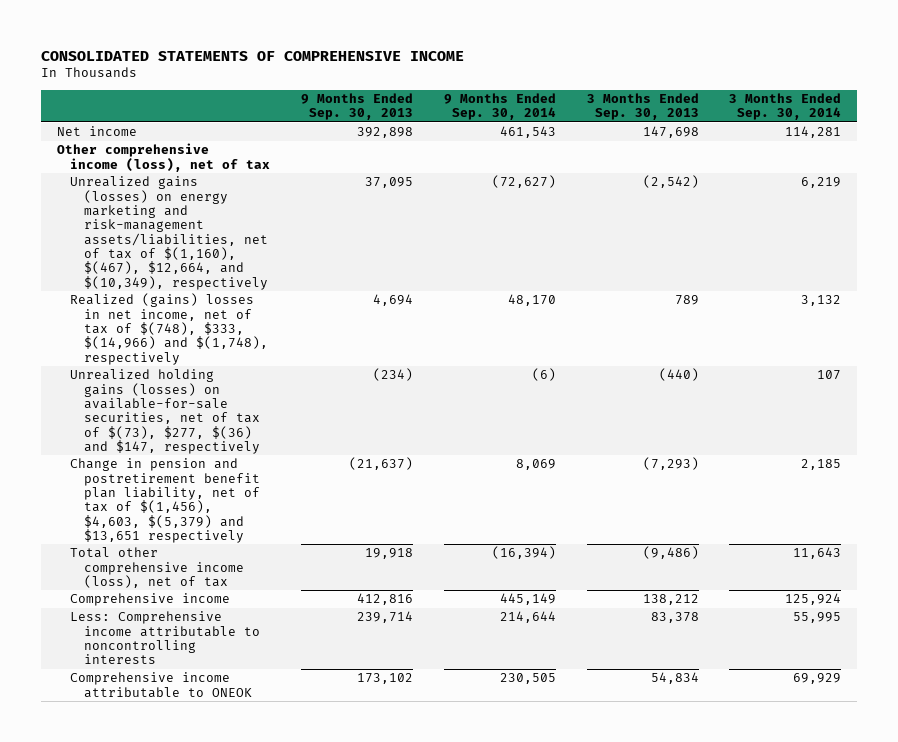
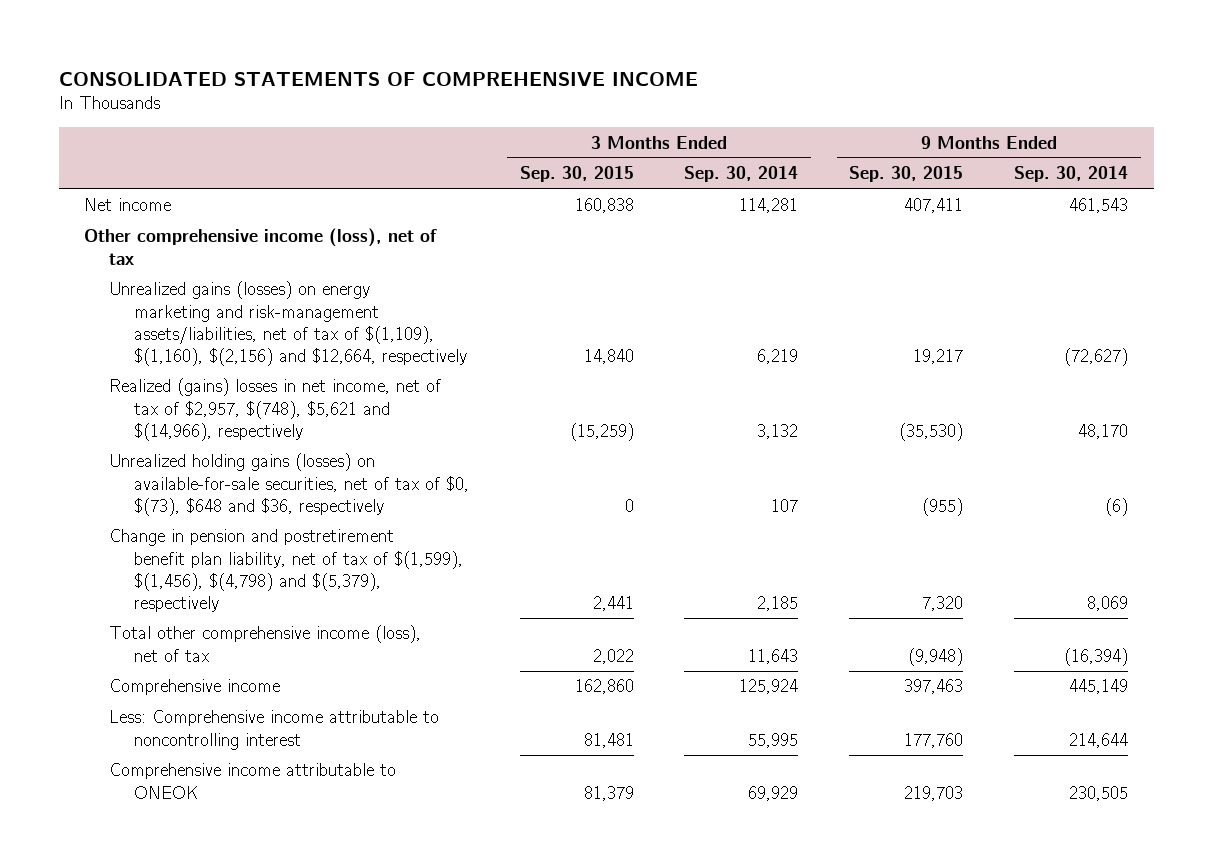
- | 9 Months Ended Sep. 30, 2013 | 9 Months Ended Sep. 30, 2014 | 3 Months Ended Sep. 30, 2013 | 3 Months Ended Sep. 30, 2014
+ | 3 Months Ended Sep. 30, 2015 | 3 Months Ended Sep. 30, 2014 | 9 Months Ended Sep. 30, 2015 | 9 Months Ended Sep. 30, 2014
- Unrealized gains (losses) on energy marketing and risk-management assets/liabilities, net of tax of $(1,160), $(467), $12,664, and $(10,349), respectively | 37,095 | (72,627) | (2,542) | 6,219
- Realized (gains) losses in net income, net of tax of $(748), $333, $(14,966) and $(1,748), respectively | 4,694 | 48,170 | 789 | 3,132
- Unrealized holding gains (losses) on available-for-sale securities, net of tax of $(73), $277, $(36) and $147, respectively | (234) | (6) | (440) | 107
- Change in pension and postretirement benefit plan liability, net of tax of $(1,456), $4,603, $(5,379) and $13,651 respectively | (21,637) | 8,069 | (7,293) | 2,185
+ Unrealized gains (losses) on energy marketing and risk-management assets/liabilities, net of tax of $(1,109), $(1,160), $(2,156) and $12,664, respectively | 14,840 | 6,219 | 19,217 | (72,627)
+ Realized (gains) losses in net income, net of tax of $2,957, $(748), $5,621 and $(14,966), respectively | (15,259) | 3,132 | (35,530) | 48,170
+ Unrealized holding gains (losses) on available-for-sale securities, net of tax of $0, $(73), $648 and $36, respectively | 0 | 107 | (955) | (6)
+ Change in pension and postretirement benefit plan liability, net of tax of $(1,599), $(1,456), $(4,798) and $(5,379), respectively | 2,441 | 2,185 | 7,320 | 8,069
- Less: Comprehensive income attributable to noncontrolling interests | 239,714 | 214,644 | 83,378 | 55,995
+ Less: Comprehensive income attributable to noncontrolling interest | 81,481 | 55,995 | 177,760 | 214,644

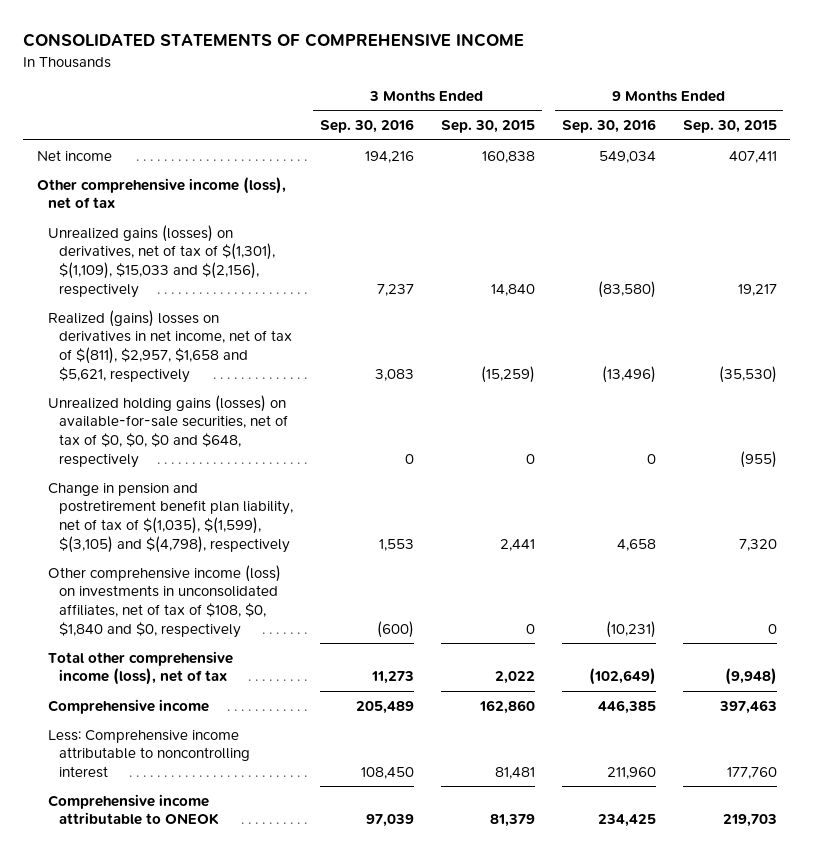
- | 3 Months Ended Sep. 30, 2015 | 3 Months Ended Sep. 30, 2014 | 9 Months Ended Sep. 30, 2015 | 9 Months Ended Sep. 30, 2014
+ | 3 Months Ended Sep. 30, 2016 | 3 Months Ended Sep. 30, 2015 | 9 Months Ended Sep. 30, 2016 | 9 Months Ended Sep. 30, 2015
- Unrealized gains (losses) on energy marketing and risk-management assets/liabilities, net of tax of $(1,109), $(1,160), $(2,156) and $12,664, respectively | 14,840 | 6,219 | 19,217 | (72,627)
- Realized (gains) losses in net income, net of tax of $2,957, $(748), $5,621 and $(14,966), respectively | (15,259) | 3,132 | (35,530) | 48,170
- Unrealized holding gains (losses) on available-for-sale securities, net of tax of $0, $(73), $648 and $36, respectively | 0 | 107 | (955) | (6)
- Change in pension and postretirement benefit plan liability, net of tax of $(1,599), $(1,456), $(4,798) and $(5,379), respectively | 2,441 | 2,185 | 7,320 | 8,069
+ Unrealized gains (losses) on derivatives, net of tax of $(1,301), $(1,109), $15,033 and $(2,156), respectively | 7,237 | 14,840 | (83,580) | 19,217
+ Realized (gains) losses on derivatives in net income, net of tax of $(811), $2,957, $1,658 and $5,621, respectively | 3,083 | (15,259) | (13,496) | (35,530)
+ Unrealized holding gains (losses) on available-for-sale securities, net of tax of $0, $0, $0 and $648, respectively | 0 | 0 | 0 | (955)
+ Change in pension and postretirement benefit plan liability, net of tax of $(1,035), $(1,599), $(3,105) and $(4,798), respectively | 1,553 | 2,441 | 4,658 | 7,320
+ Other comprehensive income (loss) on investments in unconsolidated affiliates, net of tax of $108, $0, $1,840 and $0, respectively | (600) | 0 | (10,231) | 0

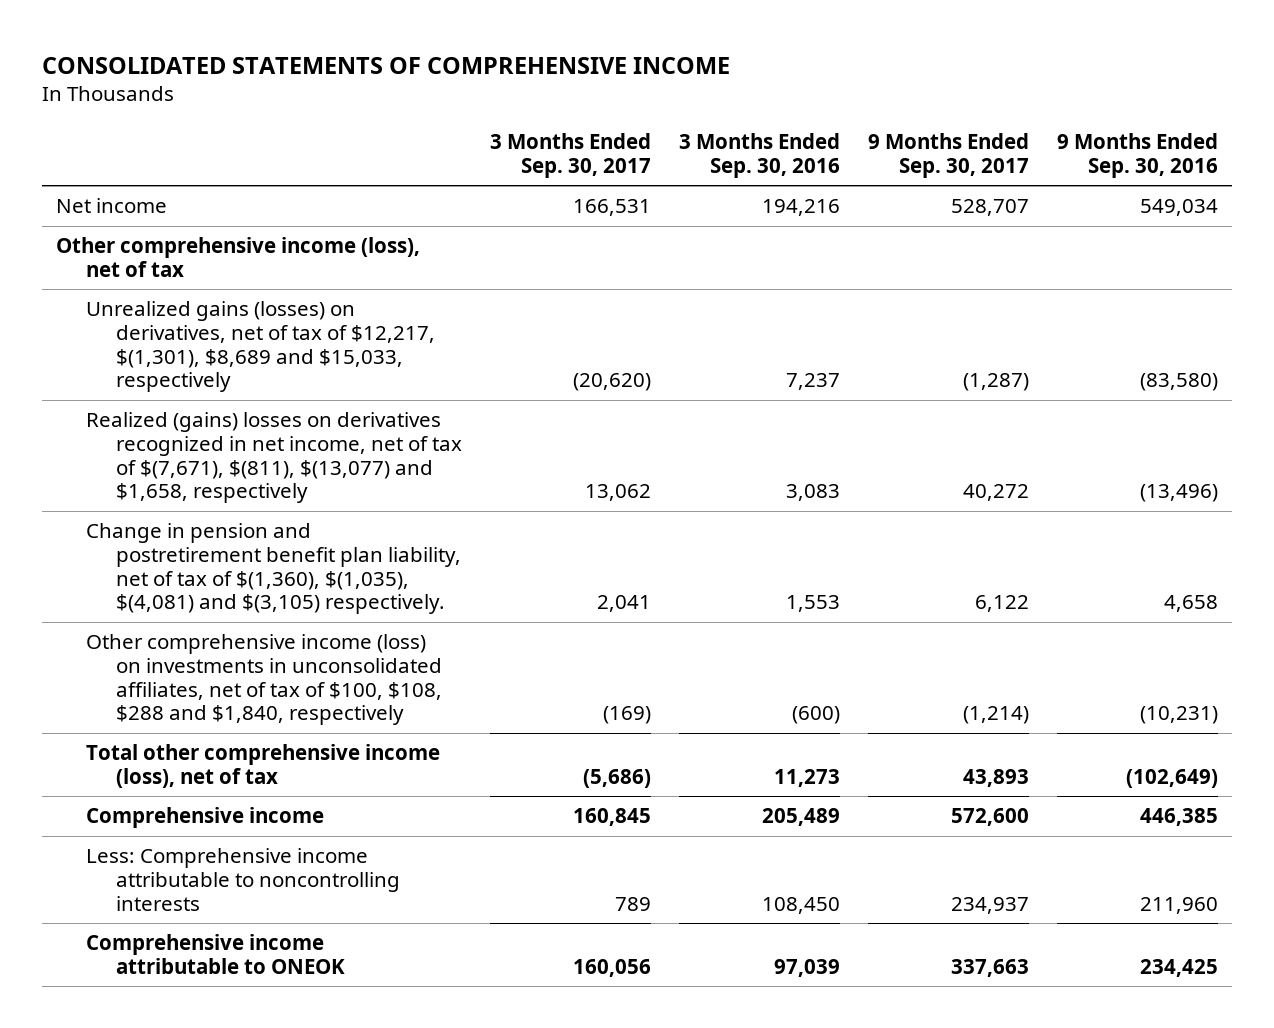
- | 3 Months Ended Sep. 30, 2016 | 3 Months Ended Sep. 30, 2015 | 9 Months Ended Sep. 30, 2016 | 9 Months Ended Sep. 30, 2015
+ | 3 Months Ended Sep. 30, 2017 | 3 Months Ended Sep. 30, 2016 | 9 Months Ended Sep. 30, 2017 | 9 Months Ended Sep. 30, 2016
- Unrealized gains (losses) on derivatives, net of tax of $(1,301), $(1,109), $15,033 and $(2,156), respectively | 7,237 | 14,840 | (83,580) | 19,217
- Realized (gains) losses on derivatives in net income, net of tax of $(811), $2,957, $1,658 and $5,621, respectively | 3,083 | (15,259) | (13,496) | (35,530)
- Unrealized holding gains (losses) on available-for-sale securities, net of tax of $0, $0, $0 and $648, respectively | 0 | 0 | 0 | (955)
- Change in pension and postretirement benefit plan liability, net of tax of $(1,035), $(1,599), $(3,105) and $(4,798), respectively | 1,553 | 2,441 | 4,658 | 7,320
- Other comprehensive income (loss) on investments in unconsolidated affiliates, net of tax of $108, $0, $1,840 and $0, respectively | (600) | 0 | (10,231) | 0
+ Unrealized gains (losses) on derivatives, net of tax of $12,217, $(1,301), $8,689 and $15,033, respectively | (20,620) | 7,237 | (1,287) | (83,580)
+ Realized (gains) losses on derivatives recognized in net income, net of tax of $(7,671), $(811), $(13,077) and $1,658, respectively | 13,062 | 3,083 | 40,272 | (13,496)
+ Change in pension and postretirement benefit plan liability, net of tax of $(1,360), $(1,035), $(4,081) and $(3,105) respectively. | 2,041 | 1,553 | 6,122 | 4,658
+ Other comprehensive income (loss) on investments in unconsolidated affiliates, net of tax of $100, $108, $288 and $1,840, respectively | (169) | (600) | (1,214) | (10,231)
- Less: Comprehensive income attributable to noncontrolling interest | 108,450 | 81,481 | 211,960 | 177,760
+ Less: Comprehensive income attributable to noncontrolling interests | 789 | 108,450 | 234,937 | 211,960

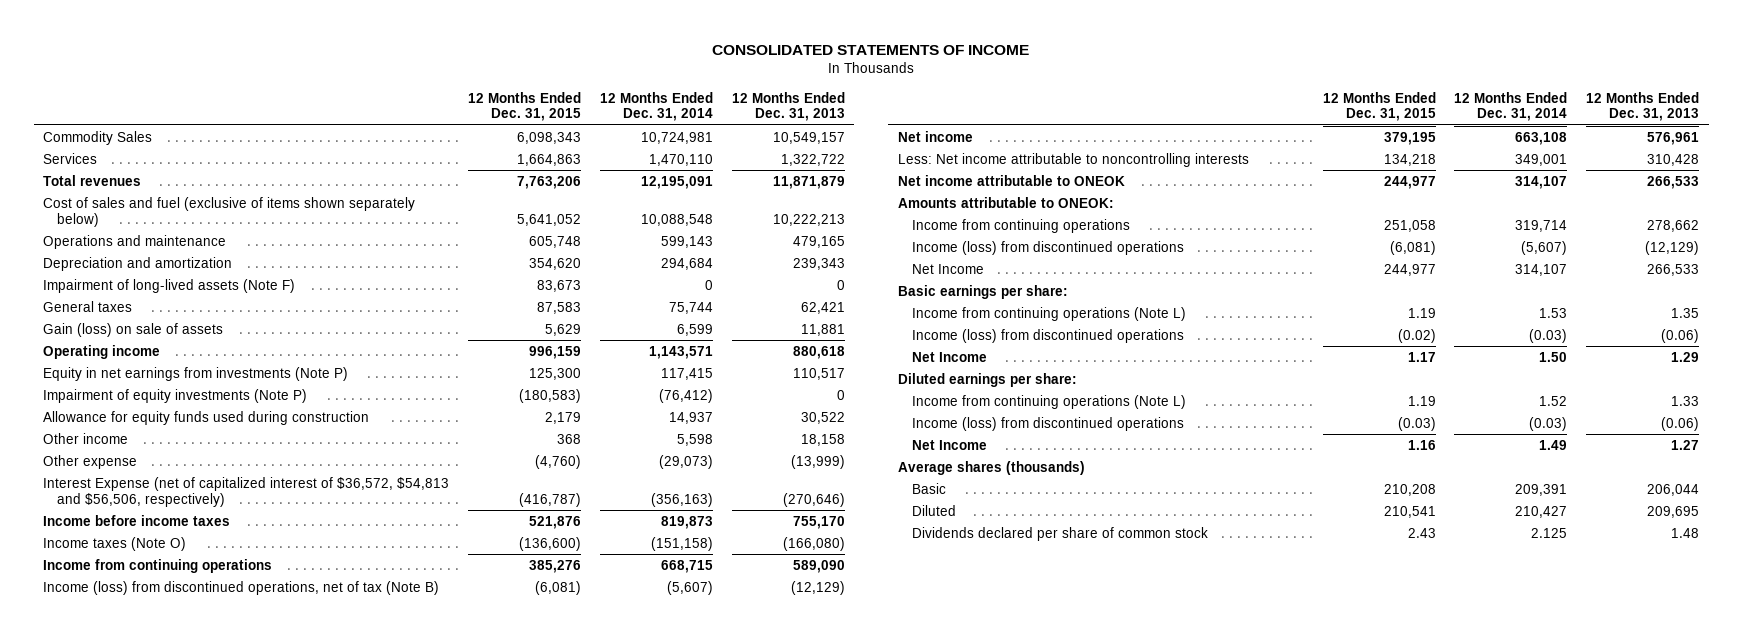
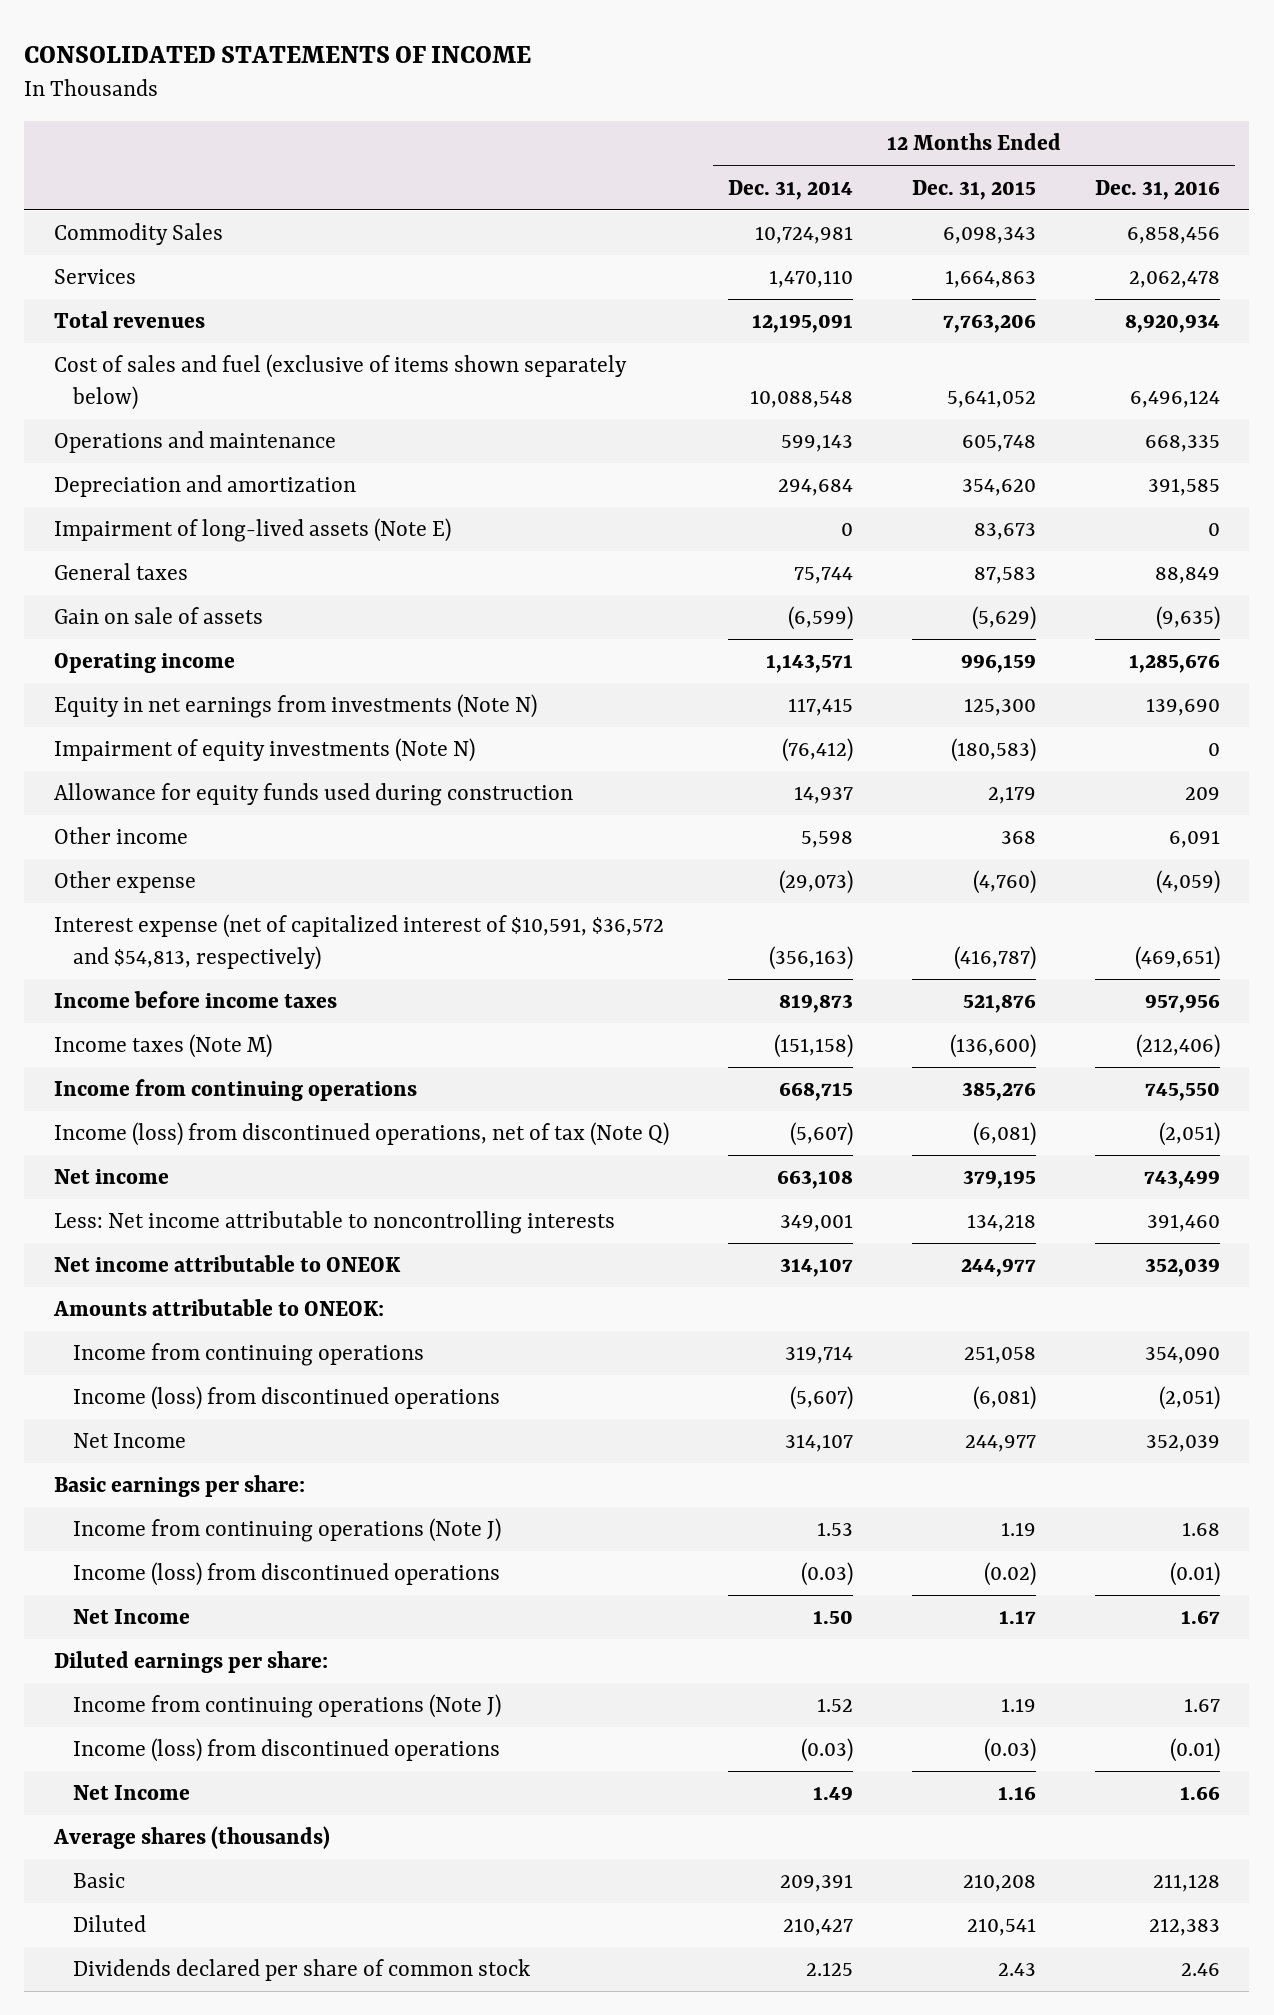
- | 12 Months Ended Dec. 31, 2015 | 12 Months Ended Dec. 31, 2014 | 12 Months Ended Dec. 31, 2013
+ | 12 Months Ended Dec. 31, 2014 | 12 Months Ended Dec. 31, 2015 | 12 Months Ended Dec. 31, 2016
- Impairment of long-lived assets (Note F) | 83,673 | 0 | 0
+ Impairment of long-lived assets (Note E) | 0 | 83,673 | 0
- Gain (loss) on sale of assets | 5,629 | 6,599 | 11,881
+ Gain on sale of assets | (6,599) | (5,629) | (9,635)
- Equity in net earnings from investments (Note P) | 125,300 | 117,415 | 110,517
- Impairment of equity investments (Note P) | (180,583) | (76,412) | 0
+ Equity in net earnings from investments (Note N) | 117,415 | 125,300 | 139,690
+ Impairment of equity investments (Note N) | (76,412) | (180,583) | 0
- Interest Expense (net of capitalized interest of $36,572, $54,813 and $56,506, respectively) | (416,787) | (356,163) | (270,646)
+ Interest expense (net of capitalized interest of $10,591, $36,572 and $54,813, respectively) | (356,163) | (416,787) | (469,651)
- Income taxes (Note O) | (136,600) | (151,158) | (166,080)
+ Income taxes (Note M) | (151,158) | (136,600) | (212,406)
- Income (loss) from discontinued operations, net of tax (Note B) | (6,081) | (5,607) | (12,129)
+ Income (loss) from discontinued operations, net of tax (Note Q) | (5,607) | (6,081) | (2,051)
- Income from continuing operations (Note L) | 1.19 | 1.53 | 1.35
+ Income from continuing operations (Note J) | 1.53 | 1.19 | 1.68
- Income from continuing operations (Note L) | 1.19 | 1.52 | 1.33
+ Income from continuing operations (Note J) | 1.52 | 1.19 | 1.67

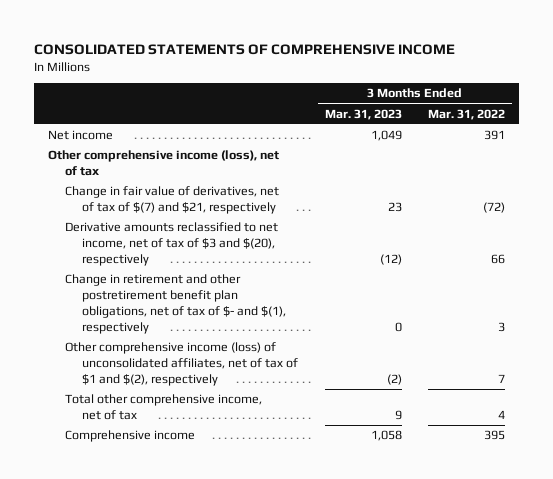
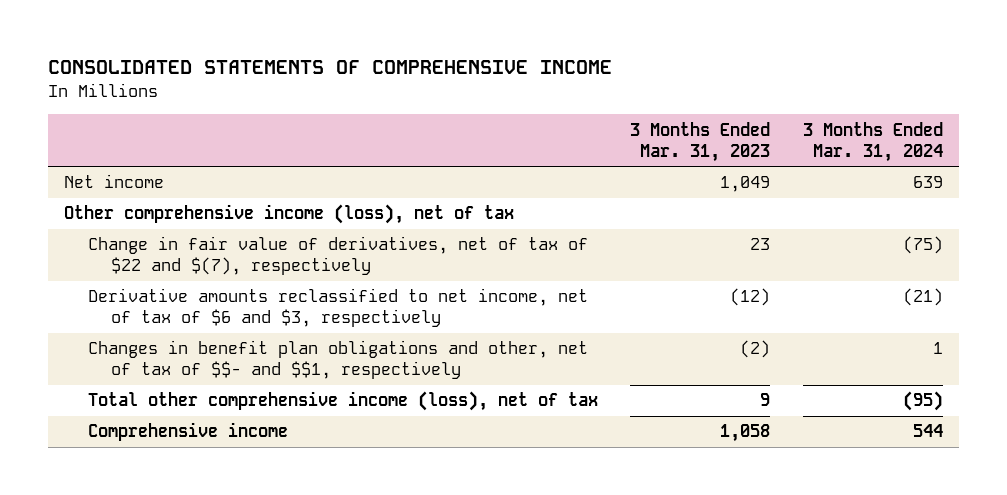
- | 3 Months Ended Mar. 31, 2023 | 3 Months Ended Mar. 31, 2022
+ | 3 Months Ended Mar. 31, 2023 | 3 Months Ended Mar. 31, 2024
- Change in fair value of derivatives, net of tax of $(7) and $21, respectively | 23 | (72)
- Derivative amounts reclassified to net income, net of tax of $3 and $(20), respectively | (12) | 66
- Change in retirement and other postretirement benefit plan obligations, net of tax of $- and $(1), respectively | 0 | 3
- Other comprehensive income (loss) of unconsolidated affiliates, net of tax of $1 and $(2), respectively | (2) | 7
- Total other comprehensive income, net of tax | 9 | 4
+ Change in fair value of derivatives, net of tax of $22 and $(7), respectively | 23 | (75)
+ Derivative amounts reclassified to net income, net of tax of $6 and $3, respectively | (12) | (21)
+ Changes in benefit plan obligations and other, net of tax of $$- and $$1, respectively | (2) | 1
+ Total other comprehensive income (loss), net of tax | 9 | (95)

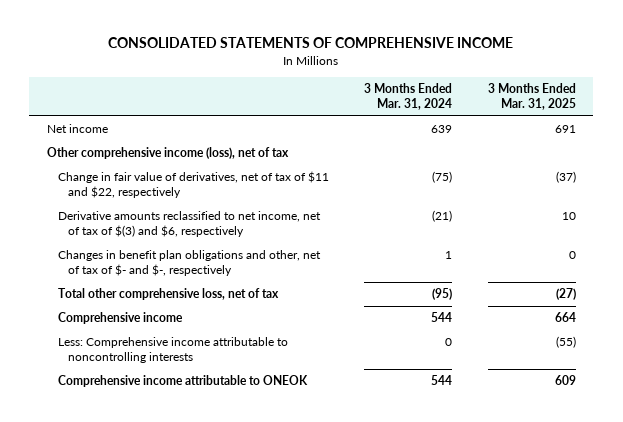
- | 3 Months Ended Mar. 31, 2023 | 3 Months Ended Mar. 31, 2024
+ | 3 Months Ended Mar. 31, 2024 | 3 Months Ended Mar. 31, 2025
- Change in fair value of derivatives, net of tax of $22 and $(7), respectively | 23 | (75)
- Derivative amounts reclassified to net income, net of tax of $6 and $3, respectively | (12) | (21)
- Changes in benefit plan obligations and other, net of tax of $$- and $$1, respectively | (2) | 1
- Total other comprehensive income (loss), net of tax | 9 | (95)
+ Change in fair value of derivatives, net of tax of $11 and $22, respectively | (75) | (37)
+ Derivative amounts reclassified to net income, net of tax of $(3) and $6, respectively | (21) | 10
+ Changes in benefit plan obligations and other, net of tax of $- and $-, respectively | 1 | 0
+ Total other comprehensive loss, net of tax | (95) | (27)
+ Less: Comprehensive income attributable to noncontrolling interests | 0 | (55)
+ Comprehensive income attributable to ONEOK | 544 | 609

